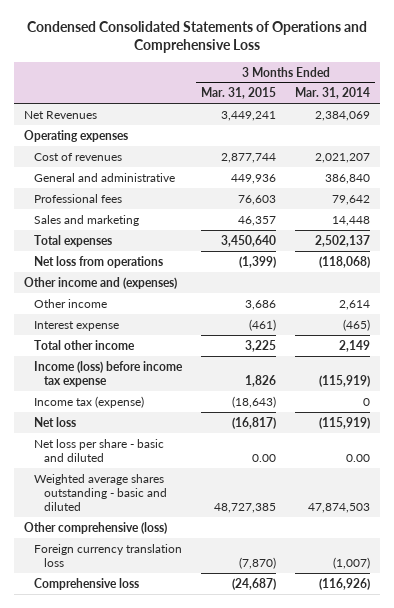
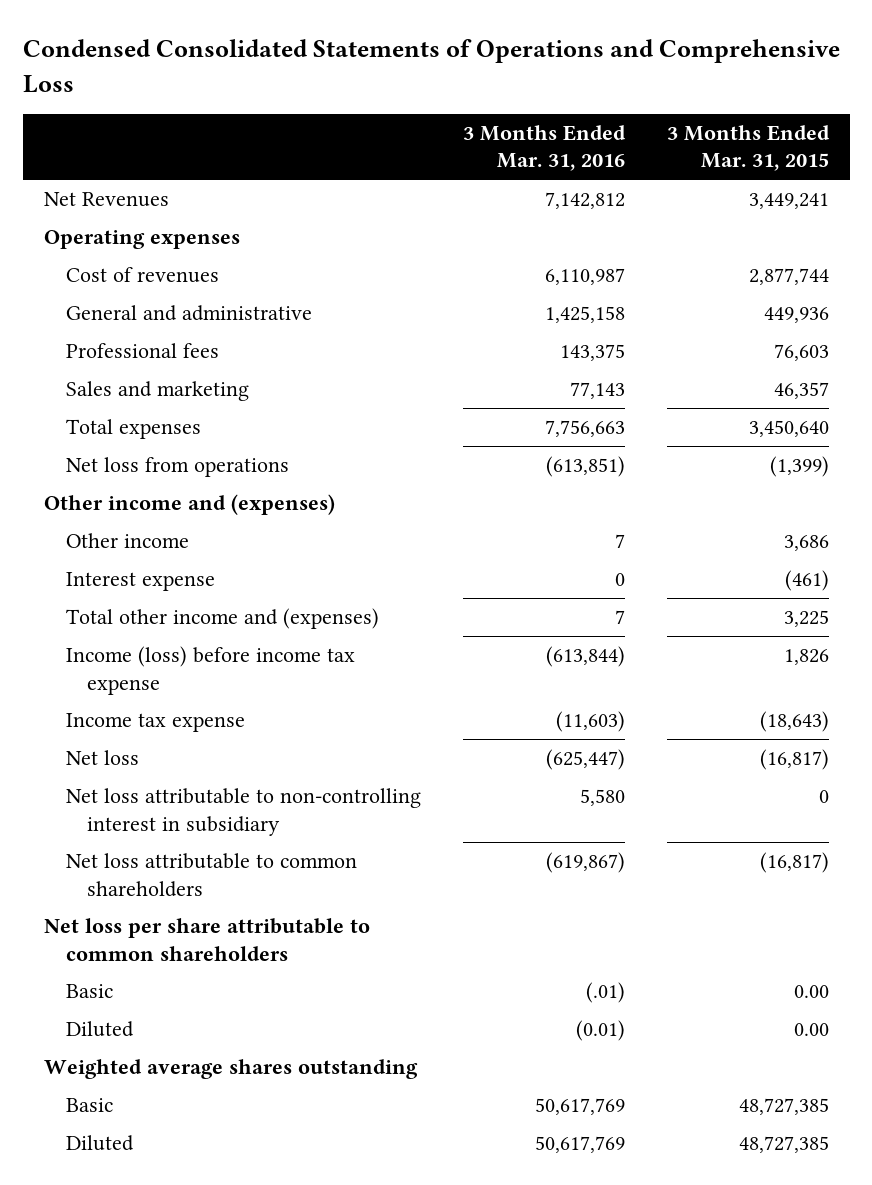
- | 3 Months Ended Mar. 31, 2015 | 3 Months Ended Mar. 31, 2014
+ | 3 Months Ended Mar. 31, 2016 | 3 Months Ended Mar. 31, 2015
- Total other income | 3,225 | 2,149
+ Total other income and (expenses) | 7 | 3,225
- Income tax (expense) | (18,643) | 0
+ Income tax expense | (11,603) | (18,643)
- Net loss per share - basic and diluted | 0.00 | 0.00
- Weighted average shares outstanding - basic and diluted | 48,727,385 | 47,874,503
- Other comprehensive (loss)
- Foreign currency translation loss | (7,870) | (1,007)
- Comprehensive loss | (24,687) | (116,926)
+ Net loss attributable to non-controlling interest in subsidiary | 5,580 | 0
+ Net loss attributable to common shareholders | (619,867) | (16,817)
+ Net loss per share attributable to common shareholders
+ Basic | (.01) | 0.00
+ Diluted | (0.01) | 0.00
+ Weighted average shares outstanding
+ Basic | 50,617,769 | 48,727,385
+ Diluted | 50,617,769 | 48,727,385

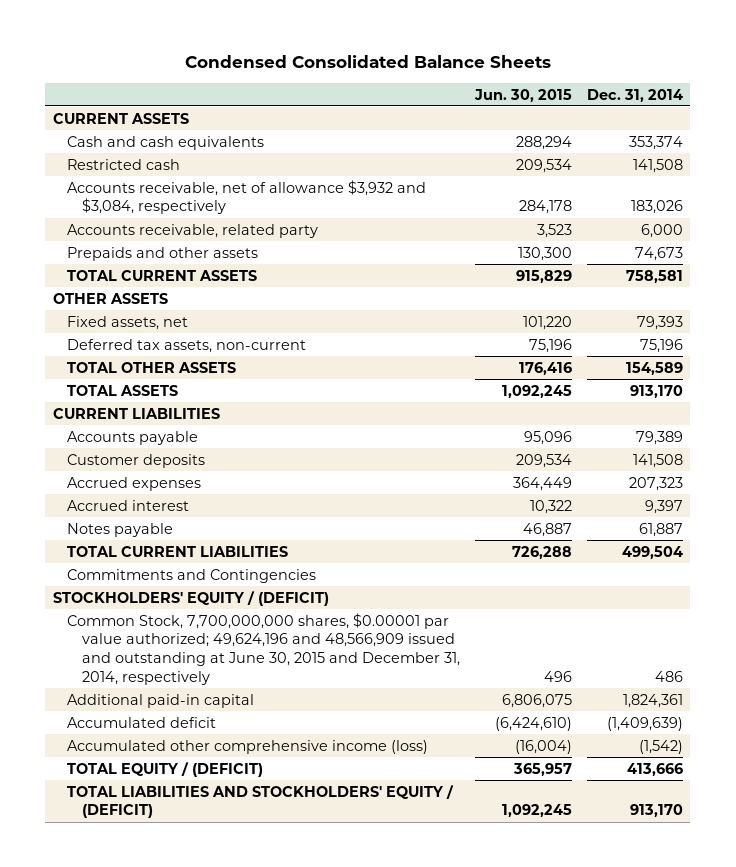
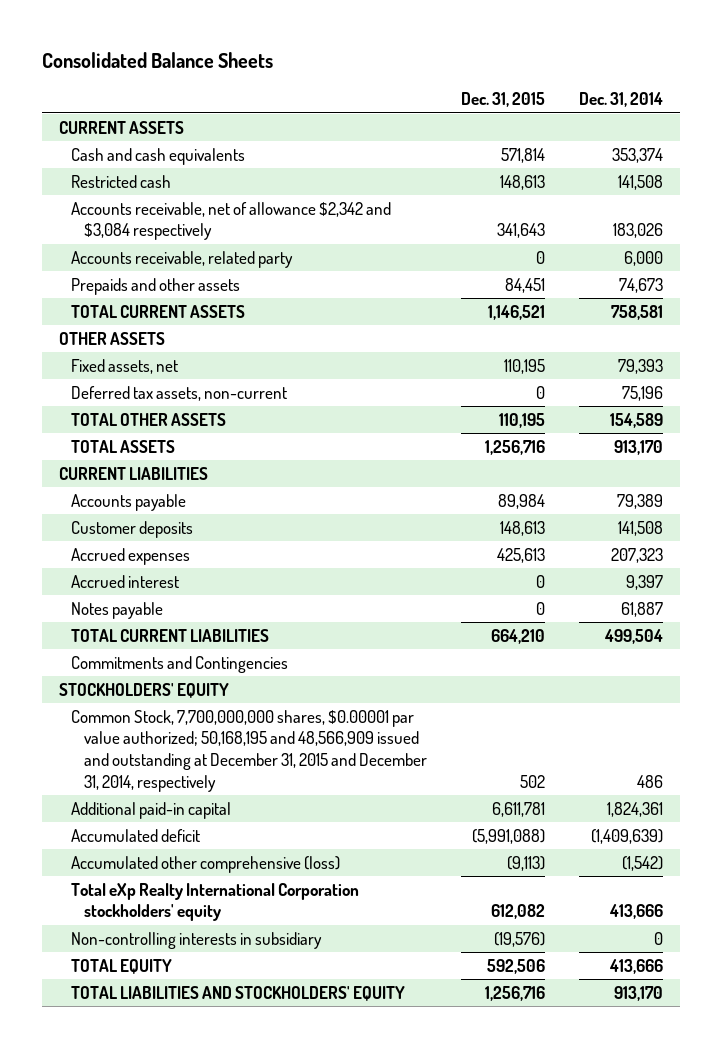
- Condensed Consolidated Balance Sheets
+ Consolidated Balance Sheets
- | Jun. 30, 2015 | Dec. 31, 2014
+ | Dec. 31, 2015 | Dec. 31, 2014
- Accounts receivable, net of allowance $3,932 and $3,084, respectively | 284,178 | 183,026
+ Accounts receivable, net of allowance $2,342 and $3,084 respectively | 341,643 | 183,026
- STOCKHOLDERS' EQUITY / (DEFICIT)
- Common Stock, 7,700,000,000 shares, $0.00001 par value authorized; 49,624,196 and 48,566,909 issued and outstanding at June 30, 2015 and December 31, 2014, respectively | 496 | 486
+ STOCKHOLDERS' EQUITY
+ Common Stock, 7,700,000,000 shares, $0.00001 par value authorized; 50,168,195 and 48,566,909 issued and outstanding at December 31, 2015 and December 31, 2014, respectively | 502 | 486
- Accumulated other comprehensive income (loss) | (16,004) | (1,542)
- TOTAL EQUITY / (DEFICIT) | 365,957 | 413,666
- TOTAL LIABILITIES AND STOCKHOLDERS' EQUITY / (DEFICIT) | 1,092,245 | 913,170
+ Accumulated other comprehensive (loss) | (9,113) | (1,542)
+ Total eXp Realty International Corporation stockholders' equity | 612,082 | 413,666
+ Non-controlling interests in subsidiary | (19,576) | 0
+ TOTAL EQUITY | 592,506 | 413,666
+ TOTAL LIABILITIES AND STOCKHOLDERS' EQUITY | 1,256,716 | 913,170

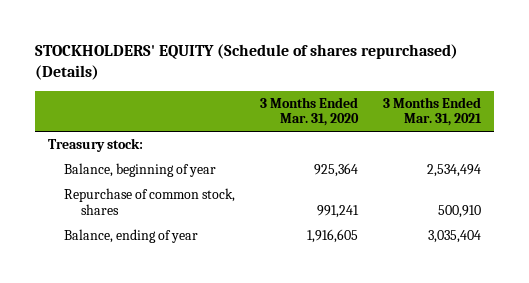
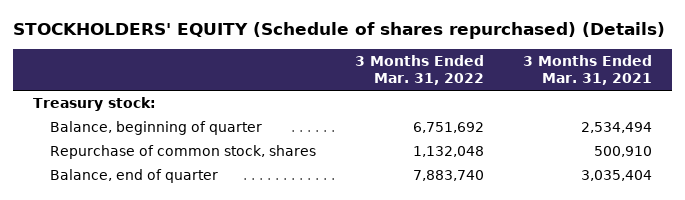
- | 3 Months Ended Mar. 31, 2020 | 3 Months Ended Mar. 31, 2021
+ | 3 Months Ended Mar. 31, 2022 | 3 Months Ended Mar. 31, 2021
- Balance, beginning of year | 925,364 | 2,534,494
+ Balance, beginning of quarter | 6,751,692 | 2,534,494
- Balance, ending of year | 1,916,605 | 3,035,404
+ Balance, end of quarter | 7,883,740 | 3,035,404

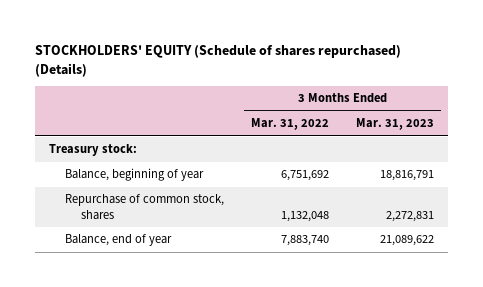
- | 3 Months Ended Mar. 31, 2022 | 3 Months Ended Mar. 31, 2021
+ | 3 Months Ended Mar. 31, 2022 | 3 Months Ended Mar. 31, 2023
- Balance, beginning of quarter | 6,751,692 | 2,534,494
+ Balance, beginning of year | 6,751,692 | 18,816,791
- Balance, end of quarter | 7,883,740 | 3,035,404
+ Balance, end of year | 7,883,740 | 21,089,622

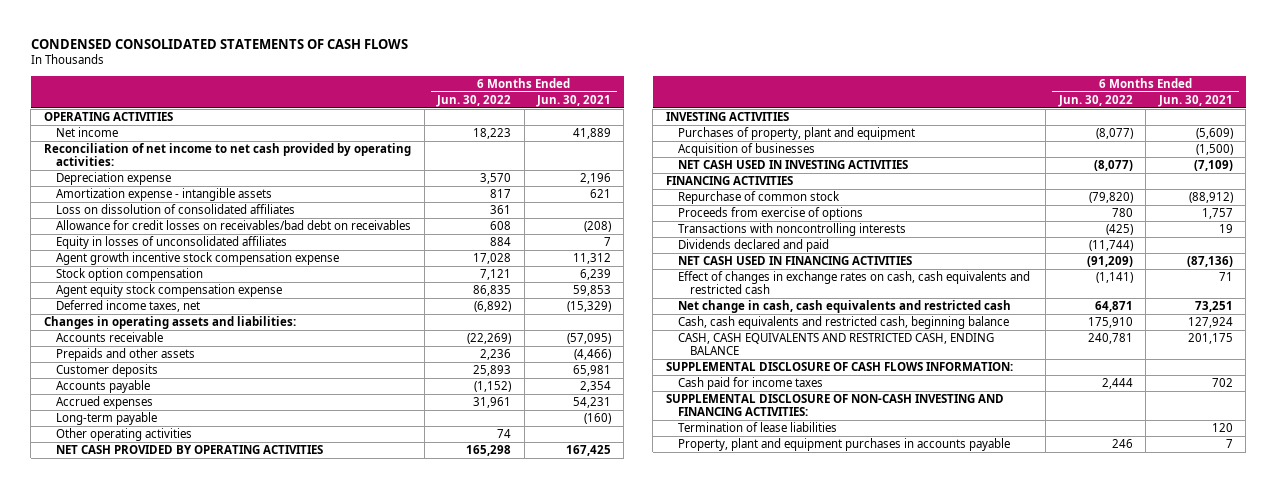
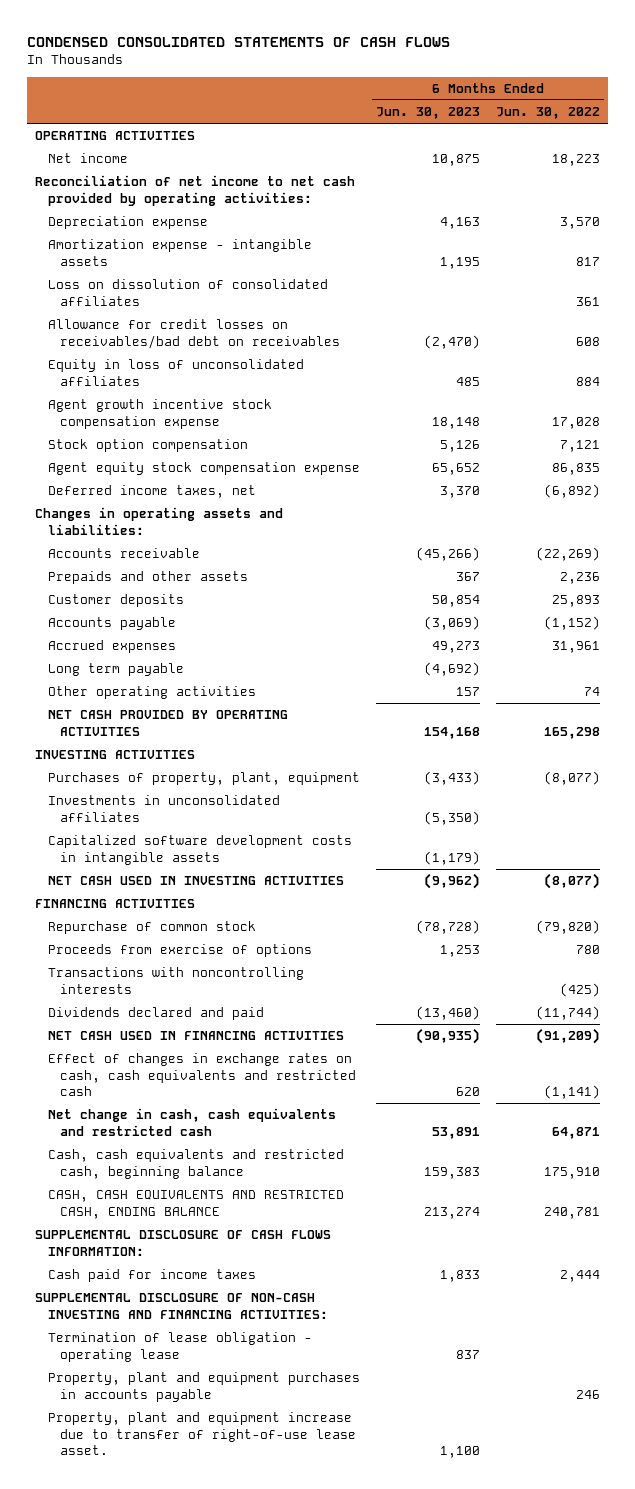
- | 6 Months Ended Jun. 30, 2022 | 6 Months Ended Jun. 30, 2021
+ | 6 Months Ended Jun. 30, 2023 | 6 Months Ended Jun. 30, 2022
- Equity in losses of unconsolidated affiliates | 884 | 7
+ Equity in loss of unconsolidated affiliates | 485 | 884
- Long-term payable | | (160)
+ Long term payable | (4,692) |
- Purchases of property, plant and equipment | (8,077) | (5,609)
- Acquisition of businesses | | (1,500)
+ Purchases of property, plant, equipment | (3,433) | (8,077)
+ Investments in unconsolidated affiliates | (5,350) |
+ Capitalized software development costs in intangible assets | (1,179) |
- Termination of lease liabilities | | 120
+ Termination of lease obligation - operating lease | 837 |
+ Property, plant and equipment increase due to transfer of right-of-use lease asset. | 1,100 |

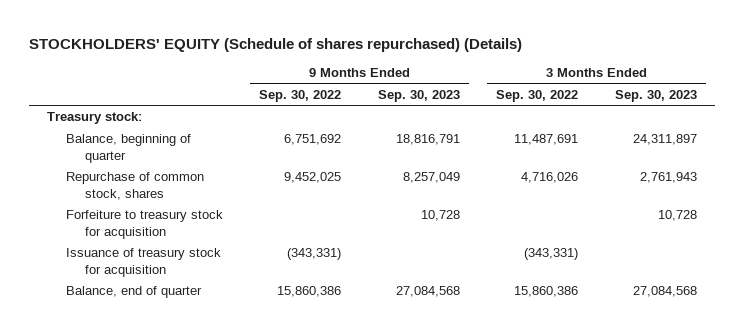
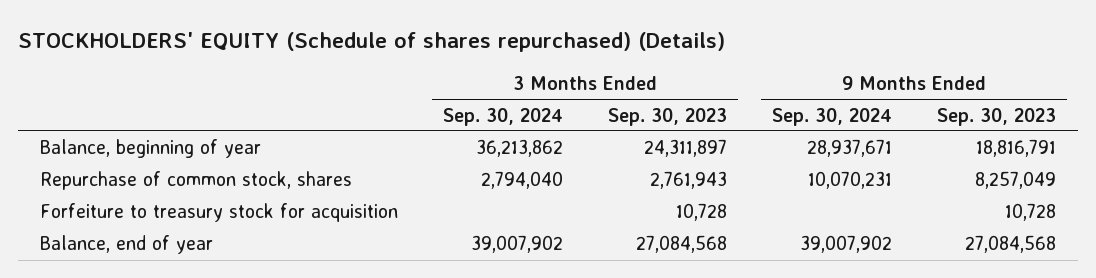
- | 9 Months Ended Sep. 30, 2022 | 9 Months Ended Sep. 30, 2023 | 3 Months Ended Sep. 30, 2022 | 3 Months Ended Sep. 30, 2023
+ | 3 Months Ended Sep. 30, 2024 | 3 Months Ended Sep. 30, 2023 | 9 Months Ended Sep. 30, 2024 | 9 Months Ended Sep. 30, 2023
- Treasury stock:
- Balance, beginning of quarter | 6,751,692 | 18,816,791 | 11,487,691 | 24,311,897
+ Balance, beginning of year | 36,213,862 | 24,311,897 | 28,937,671 | 18,816,791
- Issuance of treasury stock for acquisition | (343,331) | | (343,331) |
- Balance, end of quarter | 15,860,386 | 27,084,568 | 15,860,386 | 27,084,568
+ Balance, end of year | 39,007,902 | 27,084,568 | 39,007,902 | 27,084,568

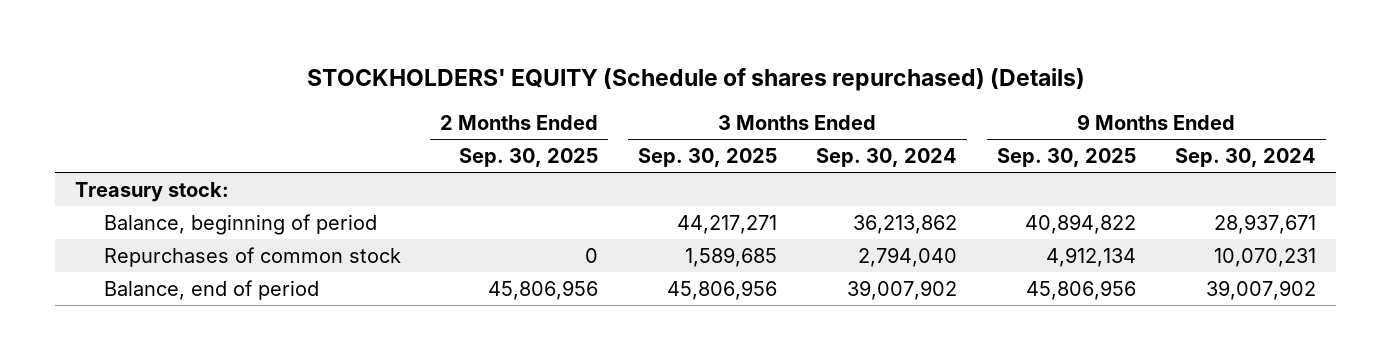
- | 3 Months Ended Sep. 30, 2024 | 3 Months Ended Sep. 30, 2023 | 9 Months Ended Sep. 30, 2024 | 9 Months Ended Sep. 30, 2023
+ | 2 Months Ended Sep. 30, 2025 | 3 Months Ended Sep. 30, 2025 | 3 Months Ended Sep. 30, 2024 | 9 Months Ended Sep. 30, 2025 | 9 Months Ended Sep. 30, 2024
- Balance, beginning of year | 36,213,862 | 24,311,897 | 28,937,671 | 18,816,791
- Repurchase of common stock, shares | 2,794,040 | 2,761,943 | 10,070,231 | 8,257,049
- Forfeiture to treasury stock for acquisition | | 10,728 | | 10,728
- Balance, end of year | 39,007,902 | 27,084,568 | 39,007,902 | 27,084,568
+ Treasury stock:
+ Balance, beginning of period | | 44,217,271 | 36,213,862 | 40,894,822 | 28,937,671
+ Repurchases of common stock | 0 | 1,589,685 | 2,794,040 | 4,912,134 | 10,070,231
+ Balance, end of period | 45,806,956 | 45,806,956 | 39,007,902 | 45,806,956 | 39,007,902

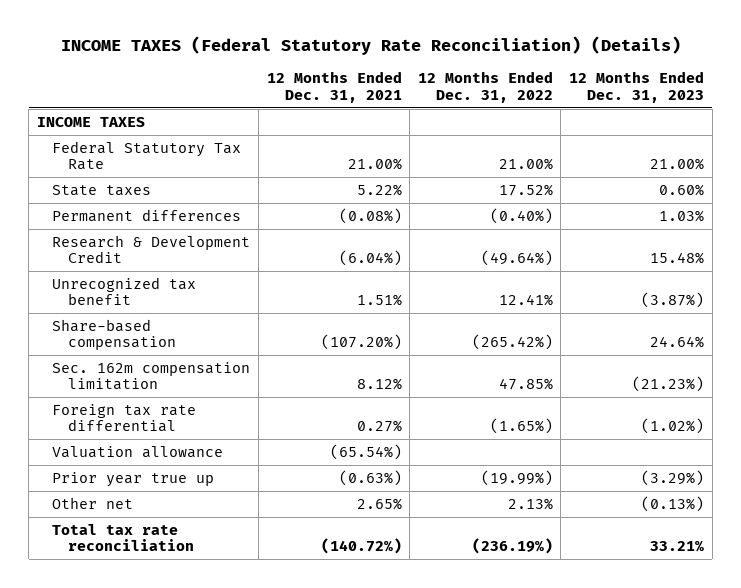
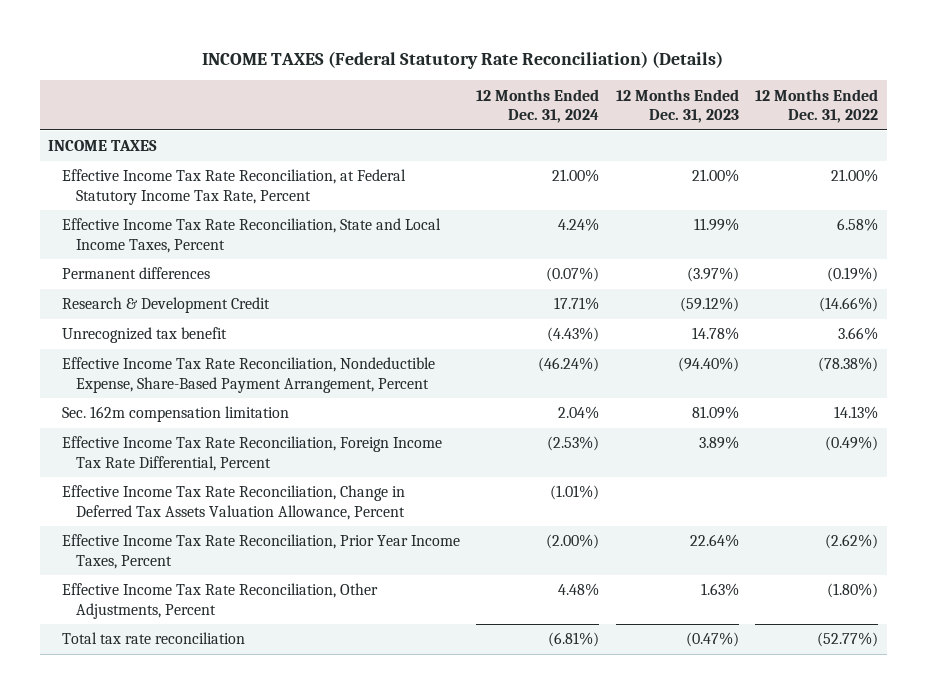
- | 12 Months Ended Dec. 31, 2021 | 12 Months Ended Dec. 31, 2022 | 12 Months Ended Dec. 31, 2023
+ | 12 Months Ended Dec. 31, 2024 | 12 Months Ended Dec. 31, 2023 | 12 Months Ended Dec. 31, 2022
- Federal Statutory Tax Rate | 21.00% | 21.00% | 21.00%
- State taxes | 5.22% | 17.52% | 0.60%
- Permanent differences | (0.08%) | (0.40%) | 1.03%
- Research & Development Credit | (6.04%) | (49.64%) | 15.48%
- Unrecognized tax benefit | 1.51% | 12.41% | (3.87%)
- Share-based compensation | (107.20%) | (265.42%) | 24.64%
- Sec. 162m compensation limitation | 8.12% | 47.85% | (21.23%)
- Foreign tax rate differential | 0.27% | (1.65%) | (1.02%)
- Valuation allowance | (65.54%) | |
- Prior year true up | (0.63%) | (19.99%) | (3.29%)
- Other net | 2.65% | 2.13% | (0.13%)
- Total tax rate reconciliation | (140.72%) | (236.19%) | 33.21%
+ Effective Income Tax Rate Reconciliation, at Federal Statutory Income Tax Rate, Percent | 21.00% | 21.00% | 21.00%
+ Effective Income Tax Rate Reconciliation, State and Local Income Taxes, Percent | 4.24% | 11.99% | 6.58%
+ Permanent differences | (0.07%) | (3.97%) | (0.19%)
+ Research & Development Credit | 17.71% | (59.12%) | (14.66%)
+ Unrecognized tax benefit | (4.43%) | 14.78% | 3.66%
+ Effective Income Tax Rate Reconciliation, Nondeductible Expense, Share-Based Payment Arrangement, Percent | (46.24%) | (94.40%) | (78.38%)
+ Sec. 162m compensation limitation | 2.04% | 81.09% | 14.13%
+ Effective Income Tax Rate Reconciliation, Foreign Income Tax Rate Differential, Percent | (2.53%) | 3.89% | (0.49%)
+ Effective Income Tax Rate Reconciliation, Change in Deferred Tax Assets Valuation Allowance, Percent | (1.01%) | |
+ Effective Income Tax Rate Reconciliation, Prior Year Income Taxes, Percent | (2.00%) | 22.64% | (2.62%)
+ Effective Income Tax Rate Reconciliation, Other Adjustments, Percent | 4.48% | 1.63% | (1.80%)
+ Total tax rate reconciliation | (6.81%) | (0.47%) | (52.77%)

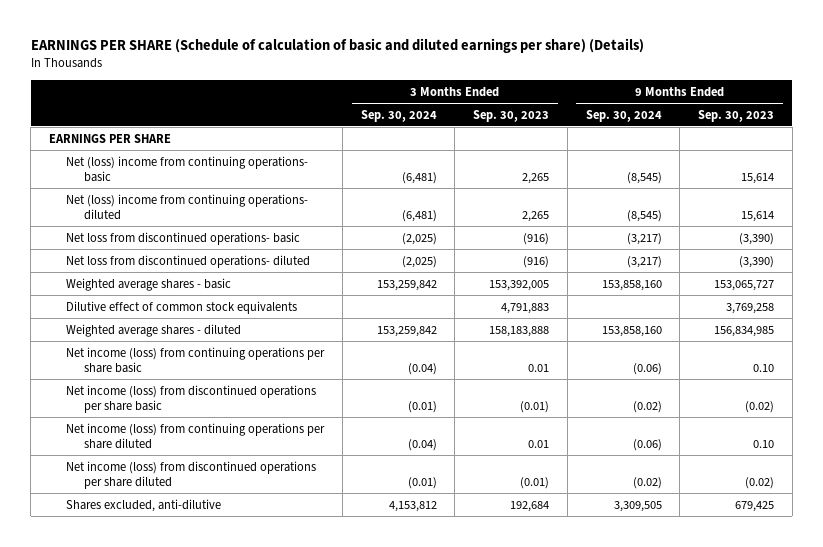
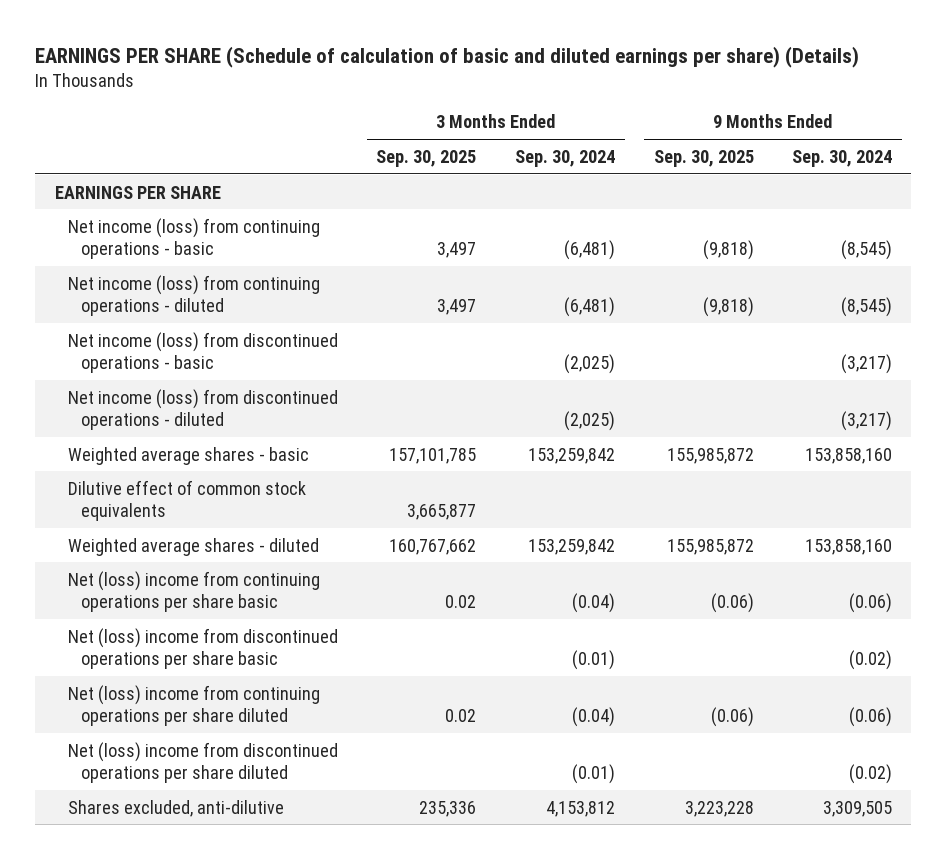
- | 3 Months Ended Sep. 30, 2024 | 3 Months Ended Sep. 30, 2023 | 9 Months Ended Sep. 30, 2024 | 9 Months Ended Sep. 30, 2023
+ | 3 Months Ended Sep. 30, 2025 | 3 Months Ended Sep. 30, 2024 | 9 Months Ended Sep. 30, 2025 | 9 Months Ended Sep. 30, 2024
- Net (loss) income from continuing operations- basic | (6,481) | 2,265 | (8,545) | 15,614
- Net (loss) income from continuing operations- diluted | (6,481) | 2,265 | (8,545) | 15,614
- Net loss from discontinued operations- basic | (2,025) | (916) | (3,217) | (3,390)
- Net loss from discontinued operations- diluted | (2,025) | (916) | (3,217) | (3,390)
+ Net income (loss) from continuing operations - basic | 3,497 | (6,481) | (9,818) | (8,545)
+ Net income (loss) from continuing operations - diluted | 3,497 | (6,481) | (9,818) | (8,545)
+ Net income (loss) from discontinued operations - basic | | (2,025) | | (3,217)
+ Net income (loss) from discontinued operations - diluted | | (2,025) | | (3,217)
- Net income (loss) from continuing operations per share basic | (0.04) | 0.01 | (0.06) | 0.10
- Net income (loss) from discontinued operations per share basic | (0.01) | (0.01) | (0.02) | (0.02)
- Net income (loss) from continuing operations per share diluted | (0.04) | 0.01 | (0.06) | 0.10
- Net income (loss) from discontinued operations per share diluted | (0.01) | (0.01) | (0.02) | (0.02)
+ Net (loss) income from continuing operations per share basic | 0.02 | (0.04) | (0.06) | (0.06)
+ Net (loss) income from discontinued operations per share basic | | (0.01) | | (0.02)
+ Net (loss) income from continuing operations per share diluted | 0.02 | (0.04) | (0.06) | (0.06)
+ Net (loss) income from discontinued operations per share diluted | | (0.01) | | (0.02)

